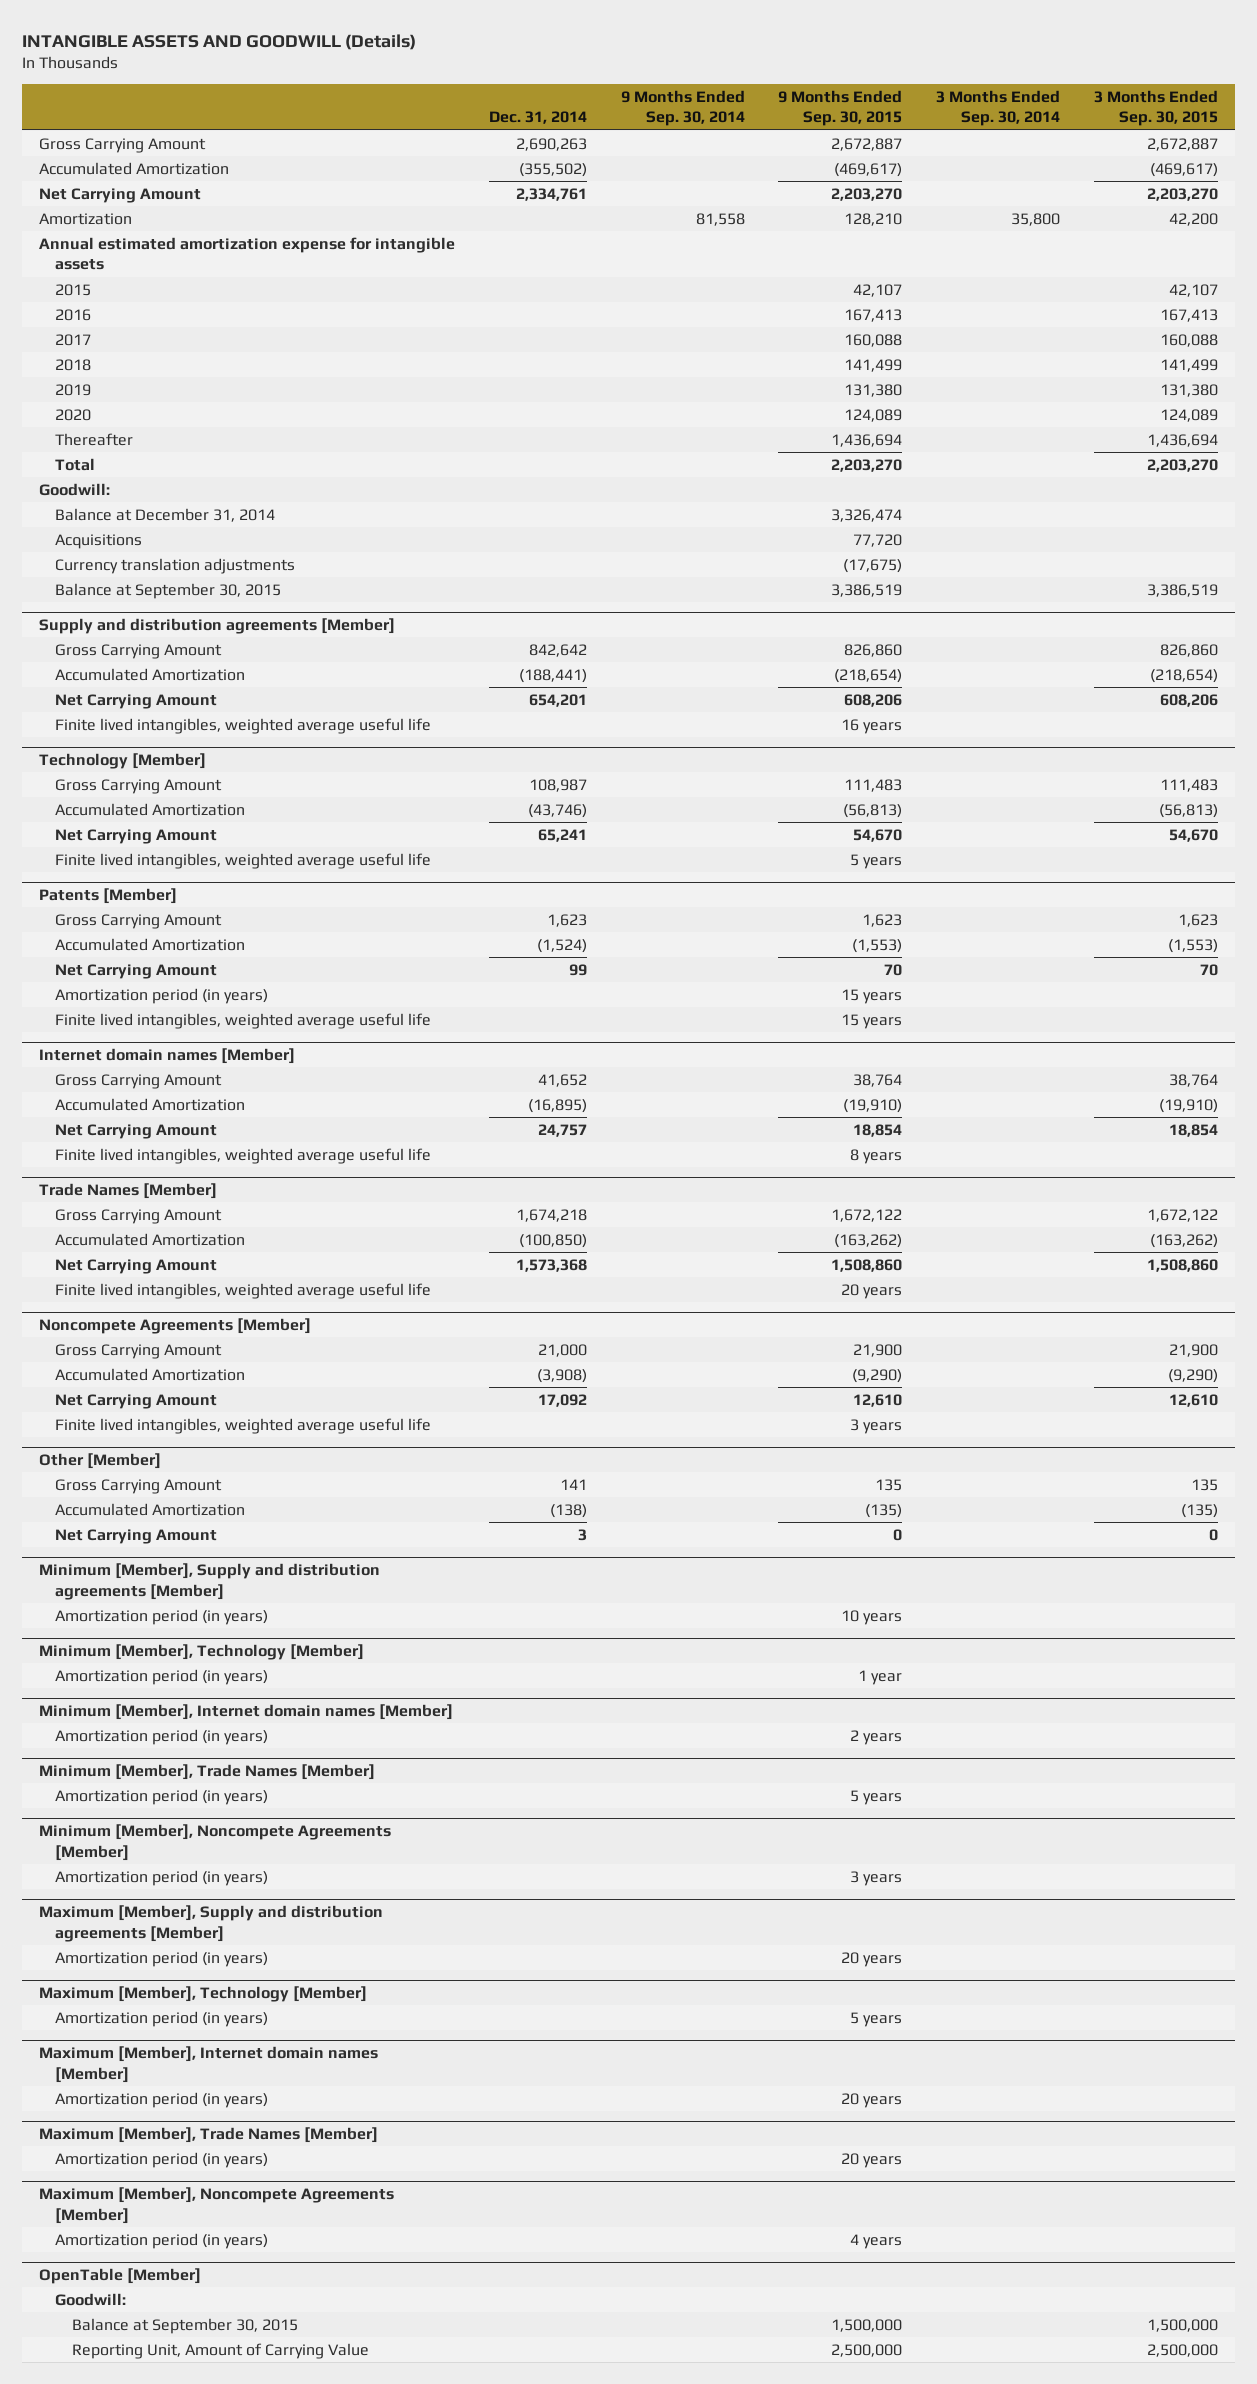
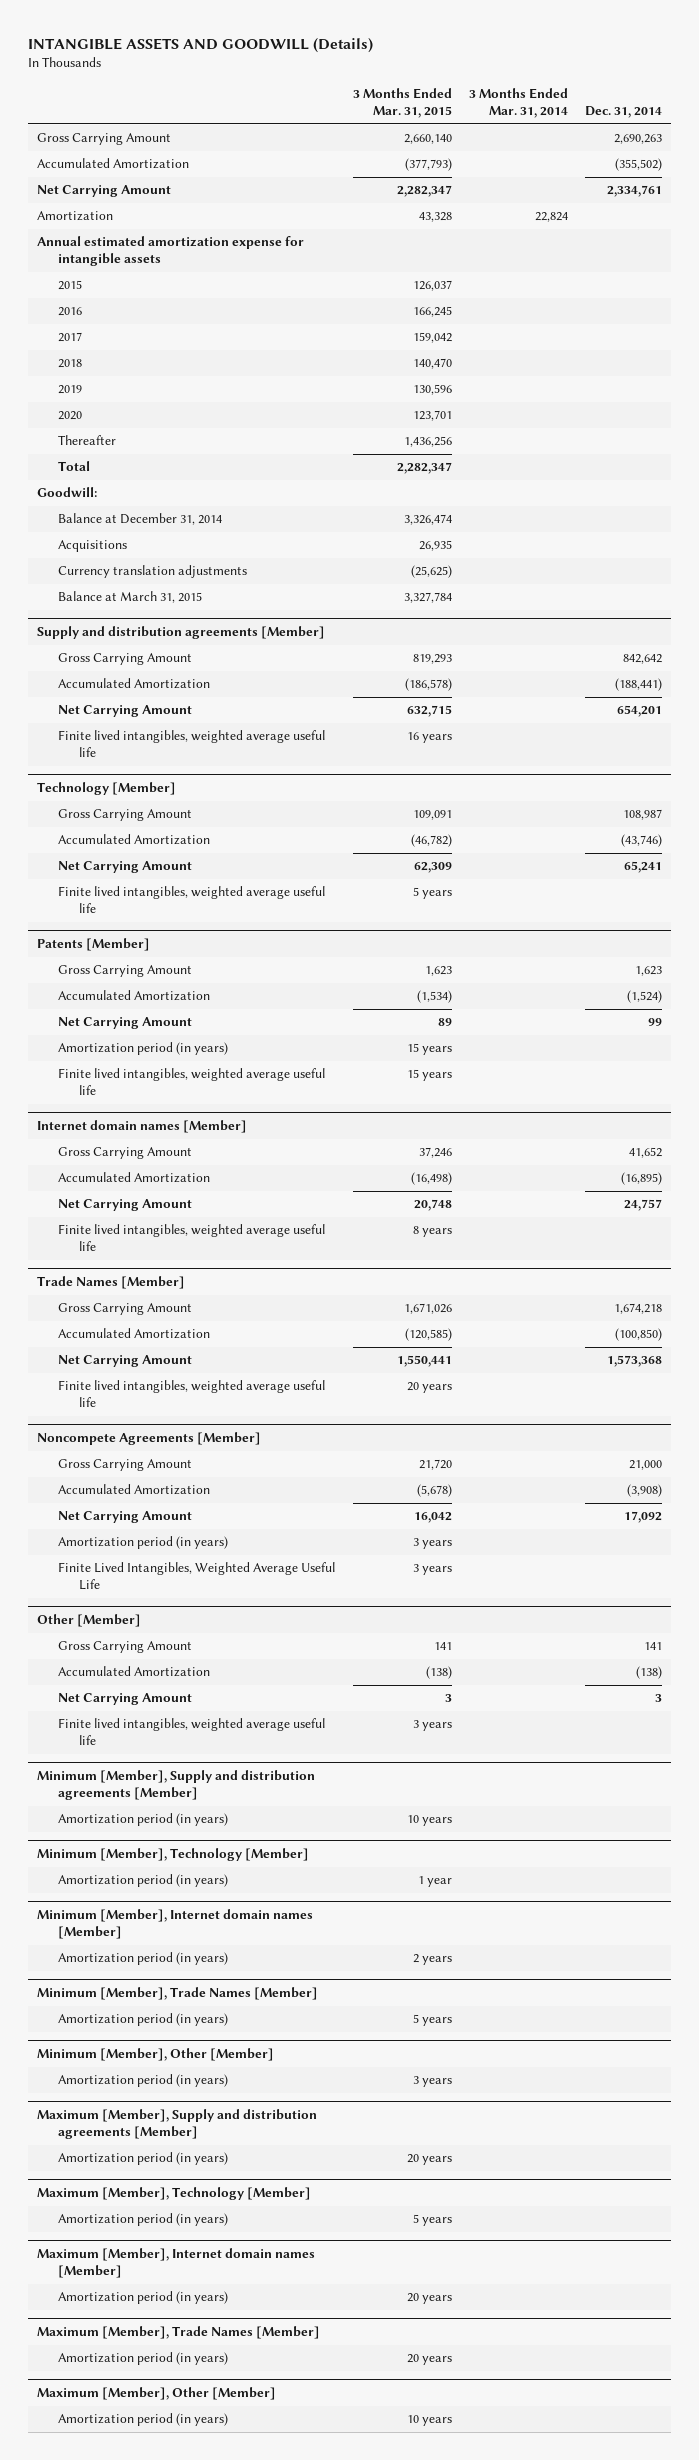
- | Dec. 31, 2014 | 9 Months Ended Sep. 30, 2014 | 9 Months Ended Sep. 30, 2015 | 3 Months Ended Sep. 30, 2014 | 3 Months Ended Sep. 30, 2015
+ | 3 Months Ended Mar. 31, 2015 | 3 Months Ended Mar. 31, 2014 | Dec. 31, 2014
- Balance at September 30, 2015 | | | 3,386,519 | | 3,386,519
+ Balance at March 31, 2015 | 3,327,784 | |
@ Noncompete Agreements [Member]
- Finite lived intangibles, weighted average useful life | | | 3 years | |
+ Amortization period (in years) | 3 years | |
+ Finite Lived Intangibles, Weighted Average Useful Life | 3 years | |
@ Other [Member]
+ Finite lived intangibles, weighted average useful life | 3 years | |
- Minimum [Member], Noncompete Agreements [Member]
- Amortization period (in years) | | | 3 years | |
+ Minimum [Member], Other [Member]
+ Amortization period (in years) | 3 years | |
- Maximum [Member], Noncompete Agreements [Member]
- Amortization period (in years) | | | 4 years | |
- OpenTable [Member]
- Goodwill:
- Balance at September 30, 2015 | | | 1,500,000 | | 1,500,000
- Reporting Unit, Amount of Carrying Value | | | 2,500,000 | | 2,500,000
+ Maximum [Member], Other [Member]
+ Amortization period (in years) | 10 years | |

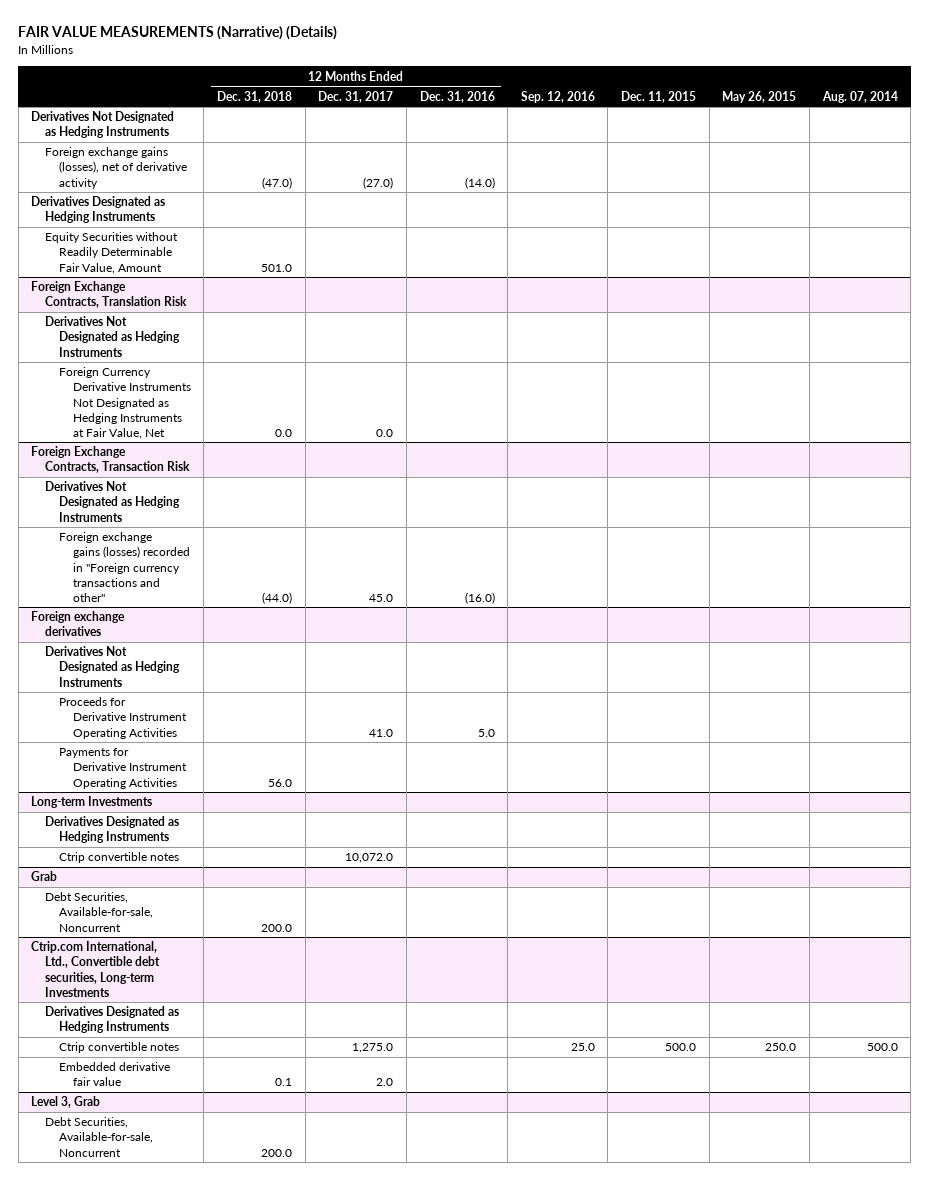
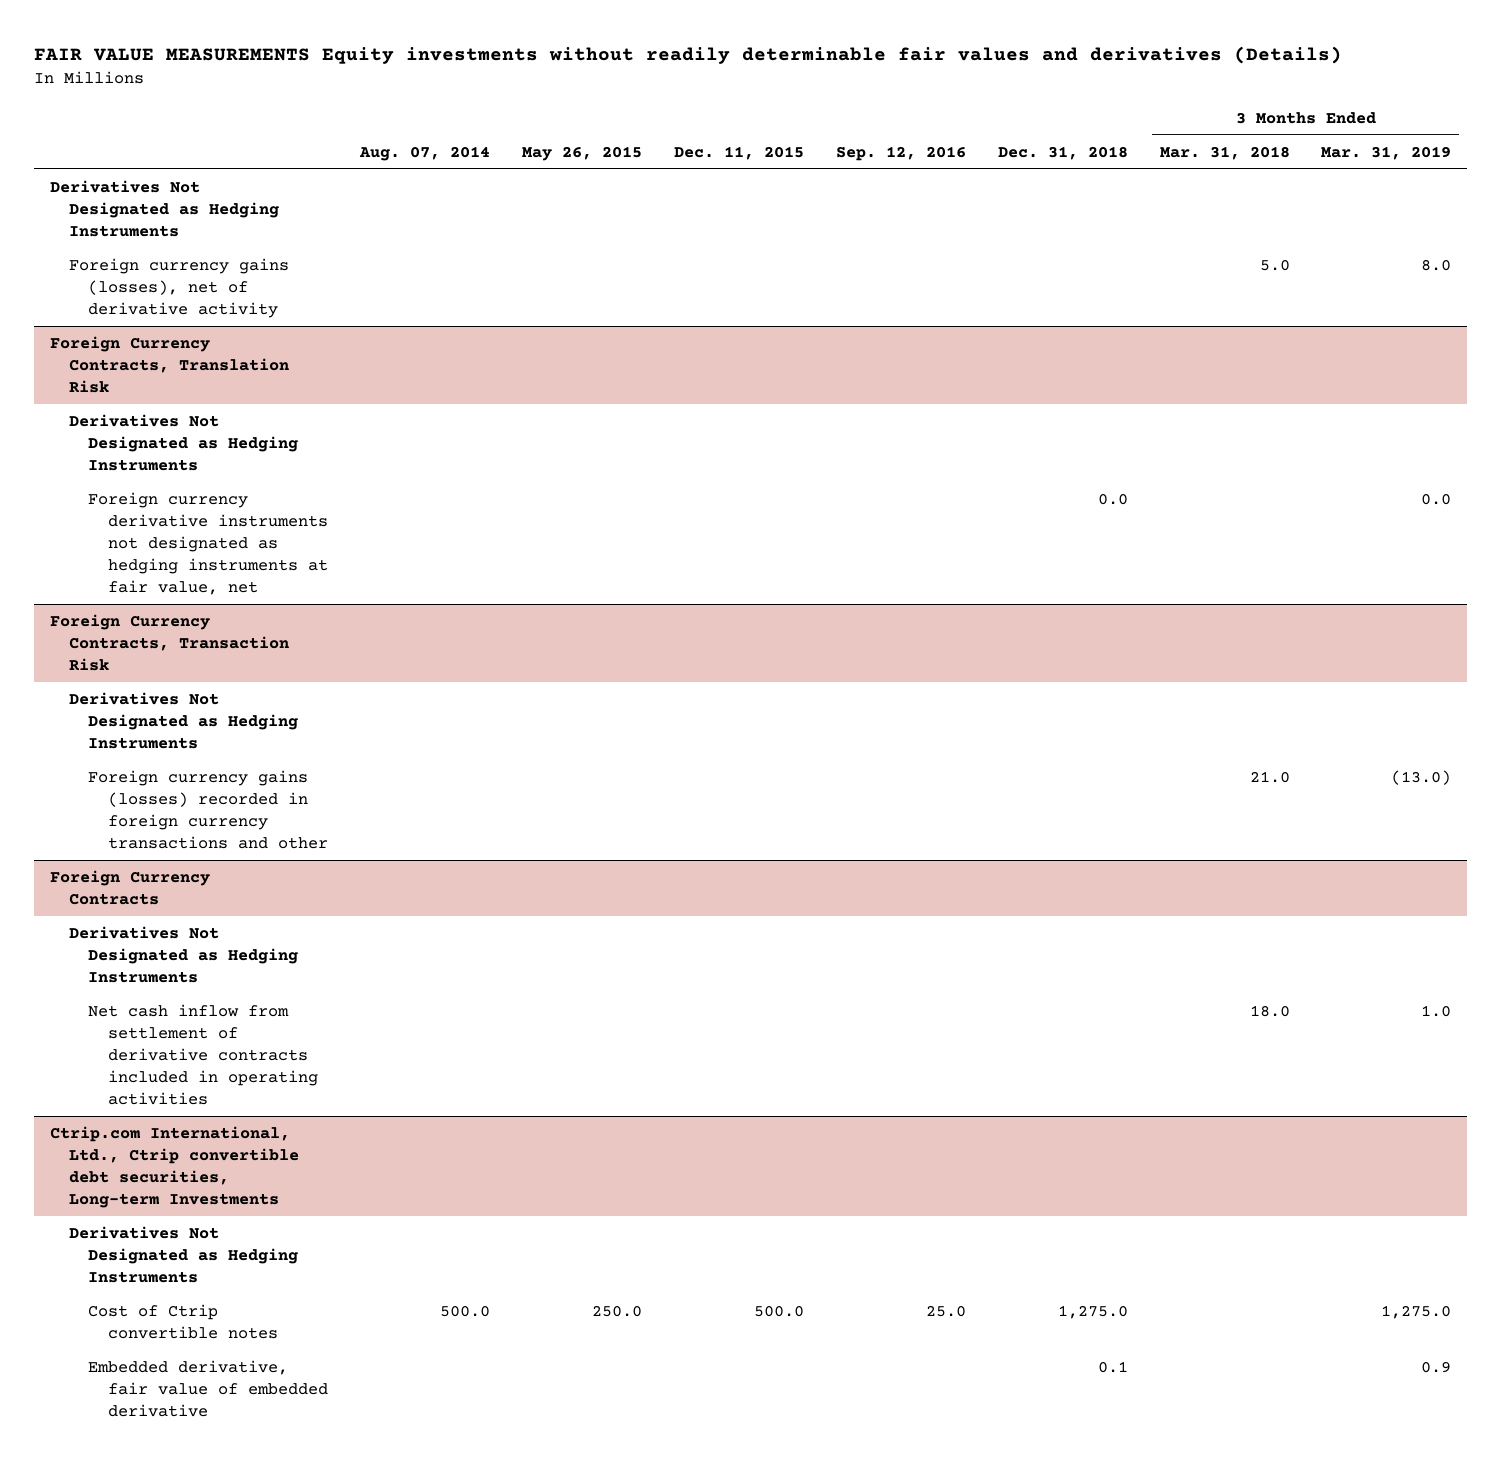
- FAIR VALUE MEASUREMENTS (Narrative) (Details)
+ FAIR VALUE MEASUREMENTS Equity investments without readily determinable fair values and derivatives (Details)
- | 12 Months Ended Dec. 31, 2018 | 12 Months Ended Dec. 31, 2017 | 12 Months Ended Dec. 31, 2016 | Sep. 12, 2016 | Dec. 11, 2015 | May 26, 2015 | Aug. 07, 2014
+ | Aug. 07, 2014 | May 26, 2015 | Dec. 11, 2015 | Sep. 12, 2016 | Dec. 31, 2018 | 3 Months Ended Mar. 31, 2018 | 3 Months Ended Mar. 31, 2019
- Foreign exchange gains (losses), net of derivative activity | (47.0) | (27.0) | (14.0) | | | |
- Derivatives Designated as Hedging Instruments
- Equity Securities without Readily Determinable Fair Value, Amount | 501.0 | | | | | |
- Foreign Exchange Contracts, Translation Risk
+ Foreign currency gains (losses), net of derivative activity | | | | | | 5.0 | 8.0
+ Foreign Currency Contracts, Translation Risk
- Foreign Currency Derivative Instruments Not Designated as Hedging Instruments at Fair Value, Net | 0.0 | 0.0 | | | | |
- Foreign Exchange Contracts, Transaction Risk
+ Foreign currency derivative instruments not designated as hedging instruments at fair value, net | | | | | 0.0 | | 0.0
+ Foreign Currency Contracts, Transaction Risk
- Foreign exchange gains (losses) recorded in "Foreign currency transactions and other" | (44.0) | 45.0 | (16.0) | | | |
- Foreign exchange derivatives
+ Foreign currency gains (losses) recorded in foreign currency transactions and other | | | | | | 21.0 | (13.0)
+ Foreign Currency Contracts
- Proceeds for Derivative Instrument Operating Activities | | 41.0 | 5.0 | | | |
- Payments for Derivative Instrument Operating Activities | 56.0 | | | | | |
- Long-term Investments
- Derivatives Designated as Hedging Instruments
- Ctrip convertible notes | | 10,072.0 | | | | |
- Grab
- Debt Securities, Available-for-sale, Noncurrent | 200.0 | | | | | |
- Ctrip.com International, Ltd., Convertible debt securities, Long-term Investments
- Derivatives Designated as Hedging Instruments
- Ctrip convertible notes | | 1,275.0 | | 25.0 | 500.0 | 250.0 | 500.0
- Embedded derivative fair value | 0.1 | 2.0 | | | | |
- Level 3, Grab
- Debt Securities, Available-for-sale, Noncurrent | 200.0 | | | | | |
+ Net cash inflow from settlement of derivative contracts included in operating activities | | | | | | 18.0 | 1.0
+ Ctrip.com International, Ltd., Ctrip convertible debt securities, Long-term Investments
+ Derivatives Not Designated as Hedging Instruments
+ Cost of Ctrip convertible notes | 500.0 | 250.0 | 500.0 | 25.0 | 1,275.0 | | 1,275.0
+ Embedded derivative, fair value of embedded derivative | | | | | 0.1 | | 0.9

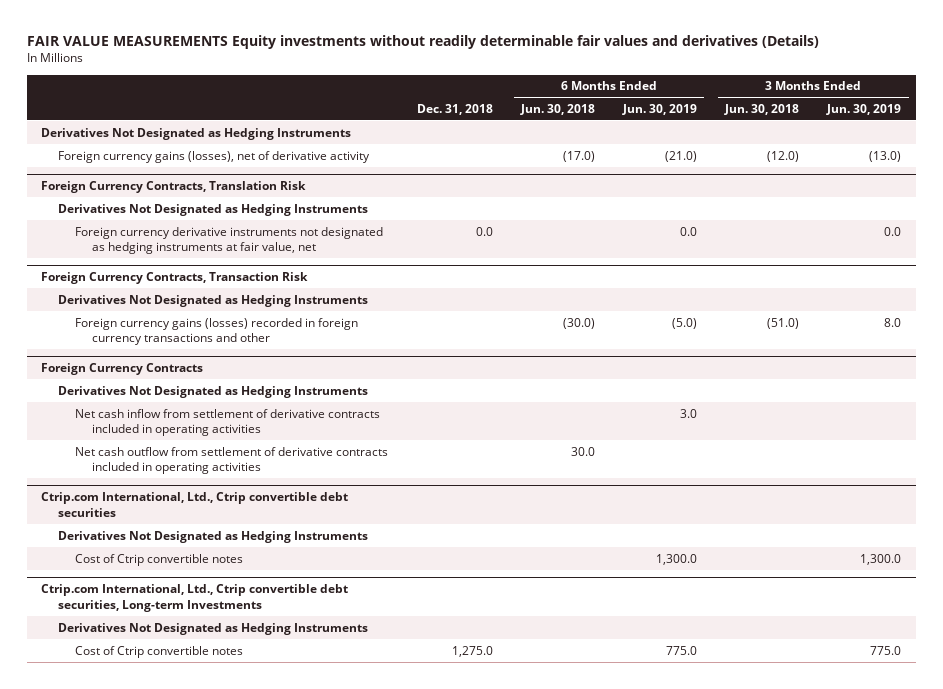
- | Aug. 07, 2014 | May 26, 2015 | Dec. 11, 2015 | Sep. 12, 2016 | Dec. 31, 2018 | 3 Months Ended Mar. 31, 2018 | 3 Months Ended Mar. 31, 2019
+ | Dec. 31, 2018 | 6 Months Ended Jun. 30, 2018 | 6 Months Ended Jun. 30, 2019 | 3 Months Ended Jun. 30, 2018 | 3 Months Ended Jun. 30, 2019
@ Foreign Currency Contracts
+ Net cash outflow from settlement of derivative contracts included in operating activities | | 30.0 | | |
+ Ctrip.com International, Ltd., Ctrip convertible debt securities
+ Derivatives Not Designated as Hedging Instruments
+ Cost of Ctrip convertible notes | | | 1,300.0 | | 1,300.0
@ Ctrip.com International, Ltd., Ctrip convertible debt securities, Long-term Investments
- Embedded derivative, fair value of embedded derivative | | | | | 0.1 | | 0.9

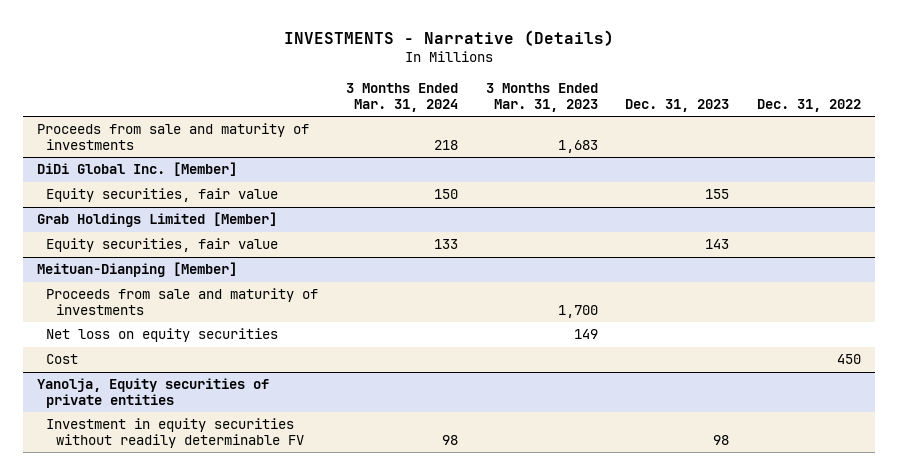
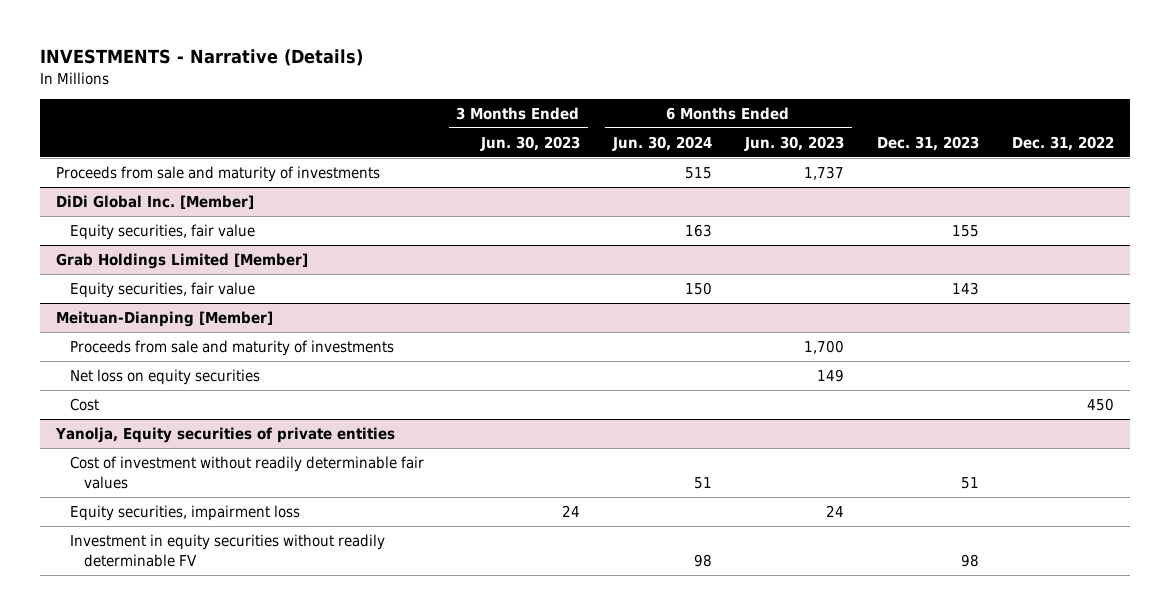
- | 3 Months Ended Mar. 31, 2024 | 3 Months Ended Mar. 31, 2023 | Dec. 31, 2023 | Dec. 31, 2022
+ | 3 Months Ended Jun. 30, 2023 | 6 Months Ended Jun. 30, 2024 | 6 Months Ended Jun. 30, 2023 | Dec. 31, 2023 | Dec. 31, 2022
@ Yanolja, Equity securities of private entities
+ Cost of investment without readily determinable fair values | | 51 | | 51 |
+ Equity securities, impairment loss | 24 | | 24 | |

